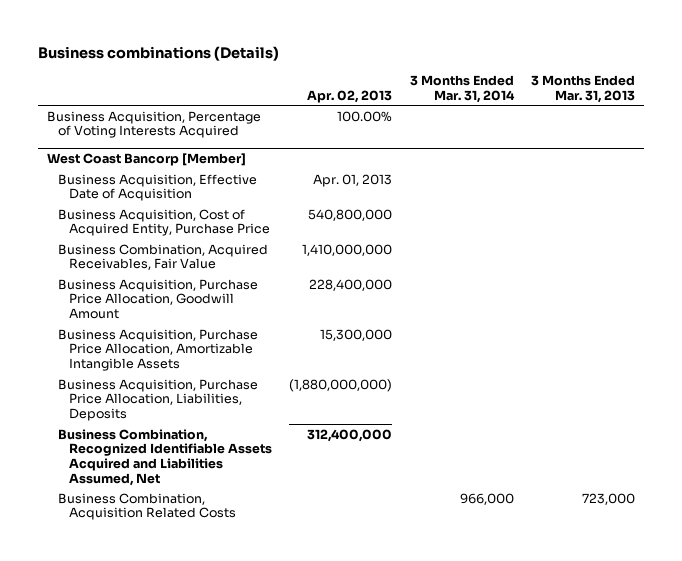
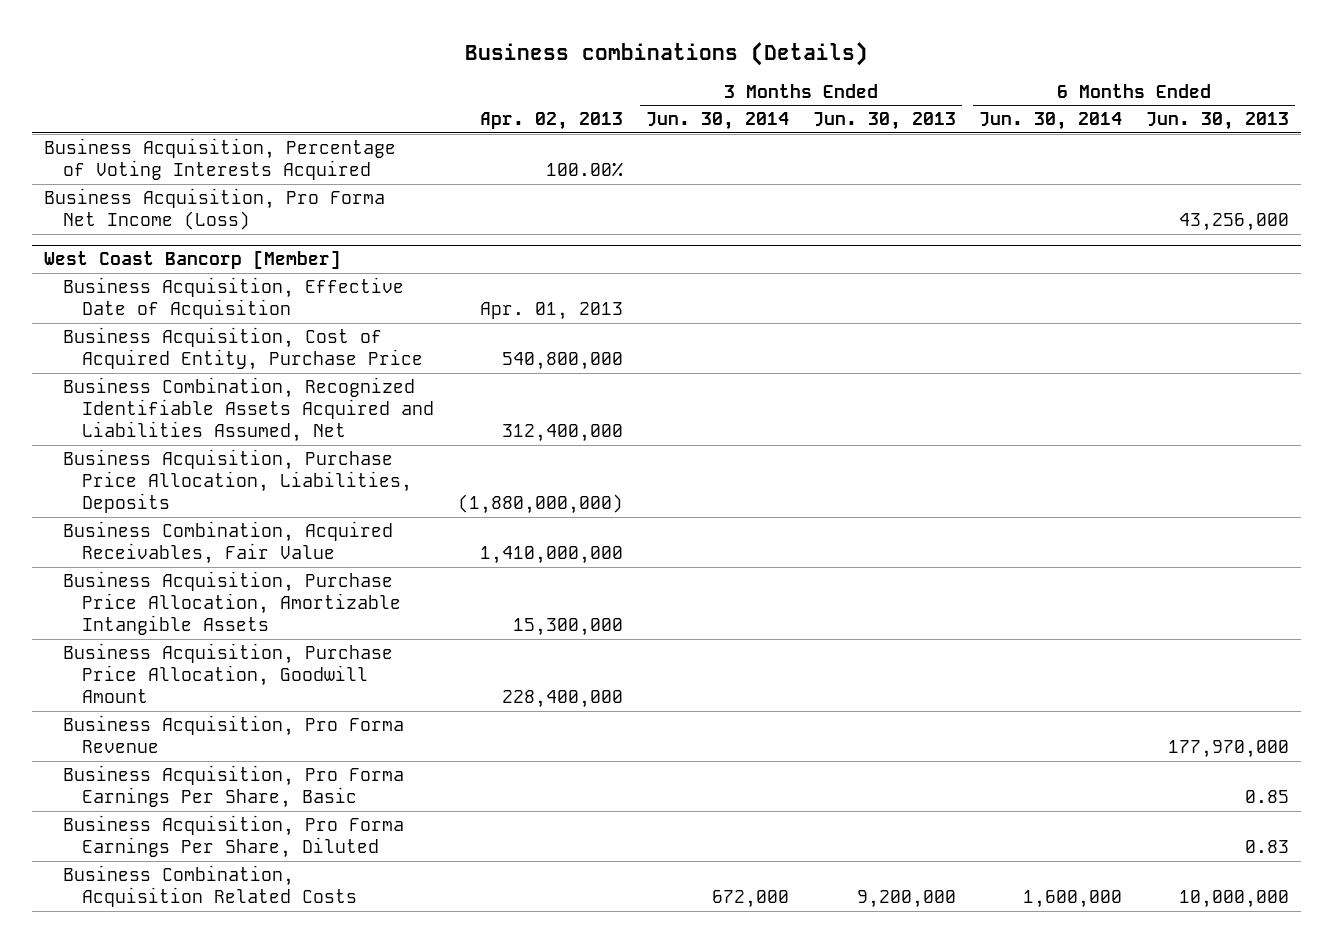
- | Apr. 02, 2013 | 3 Months Ended Mar. 31, 2014 | 3 Months Ended Mar. 31, 2013
+ | Apr. 02, 2013 | 3 Months Ended Jun. 30, 2014 | 3 Months Ended Jun. 30, 2013 | 6 Months Ended Jun. 30, 2014 | 6 Months Ended Jun. 30, 2013
+ Business Acquisition, Pro Forma Net Income (Loss) | | | | | 43,256,000
@ West Coast Bancorp [Member]
moved up: Business Combination, Recognized Identifiable Assets Acquired and Liabilities Assumed, Net | 312,400,000 | | | |
moved up: Business Acquisition, Purchase Price Allocation, Liabilities, Deposits | (1,880,000,000) | | | |
moved down: Business Acquisition, Purchase Price Allocation, Goodwill Amount | 228,400,000 | | | |
+ Business Acquisition, Pro Forma Revenue | | | | | 177,970,000
+ Business Acquisition, Pro Forma Earnings Per Share, Basic | | | | | 0.85
+ Business Acquisition, Pro Forma Earnings Per Share, Diluted | | | | | 0.83

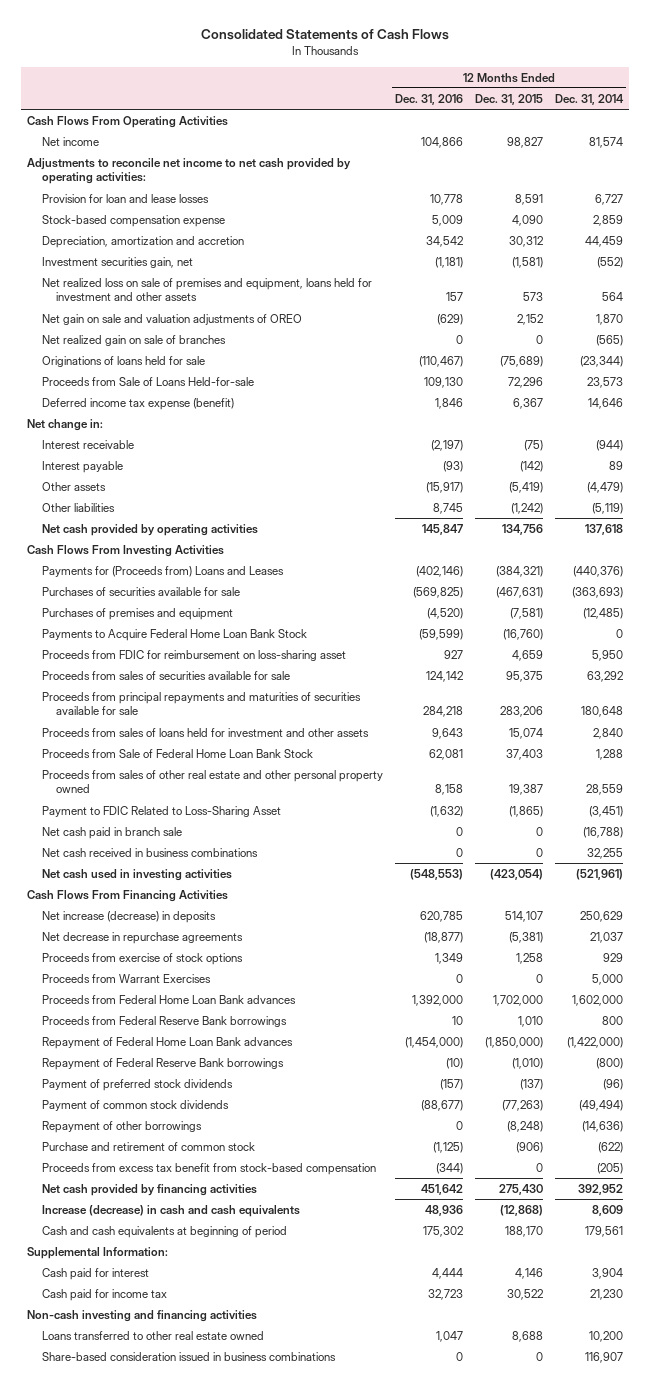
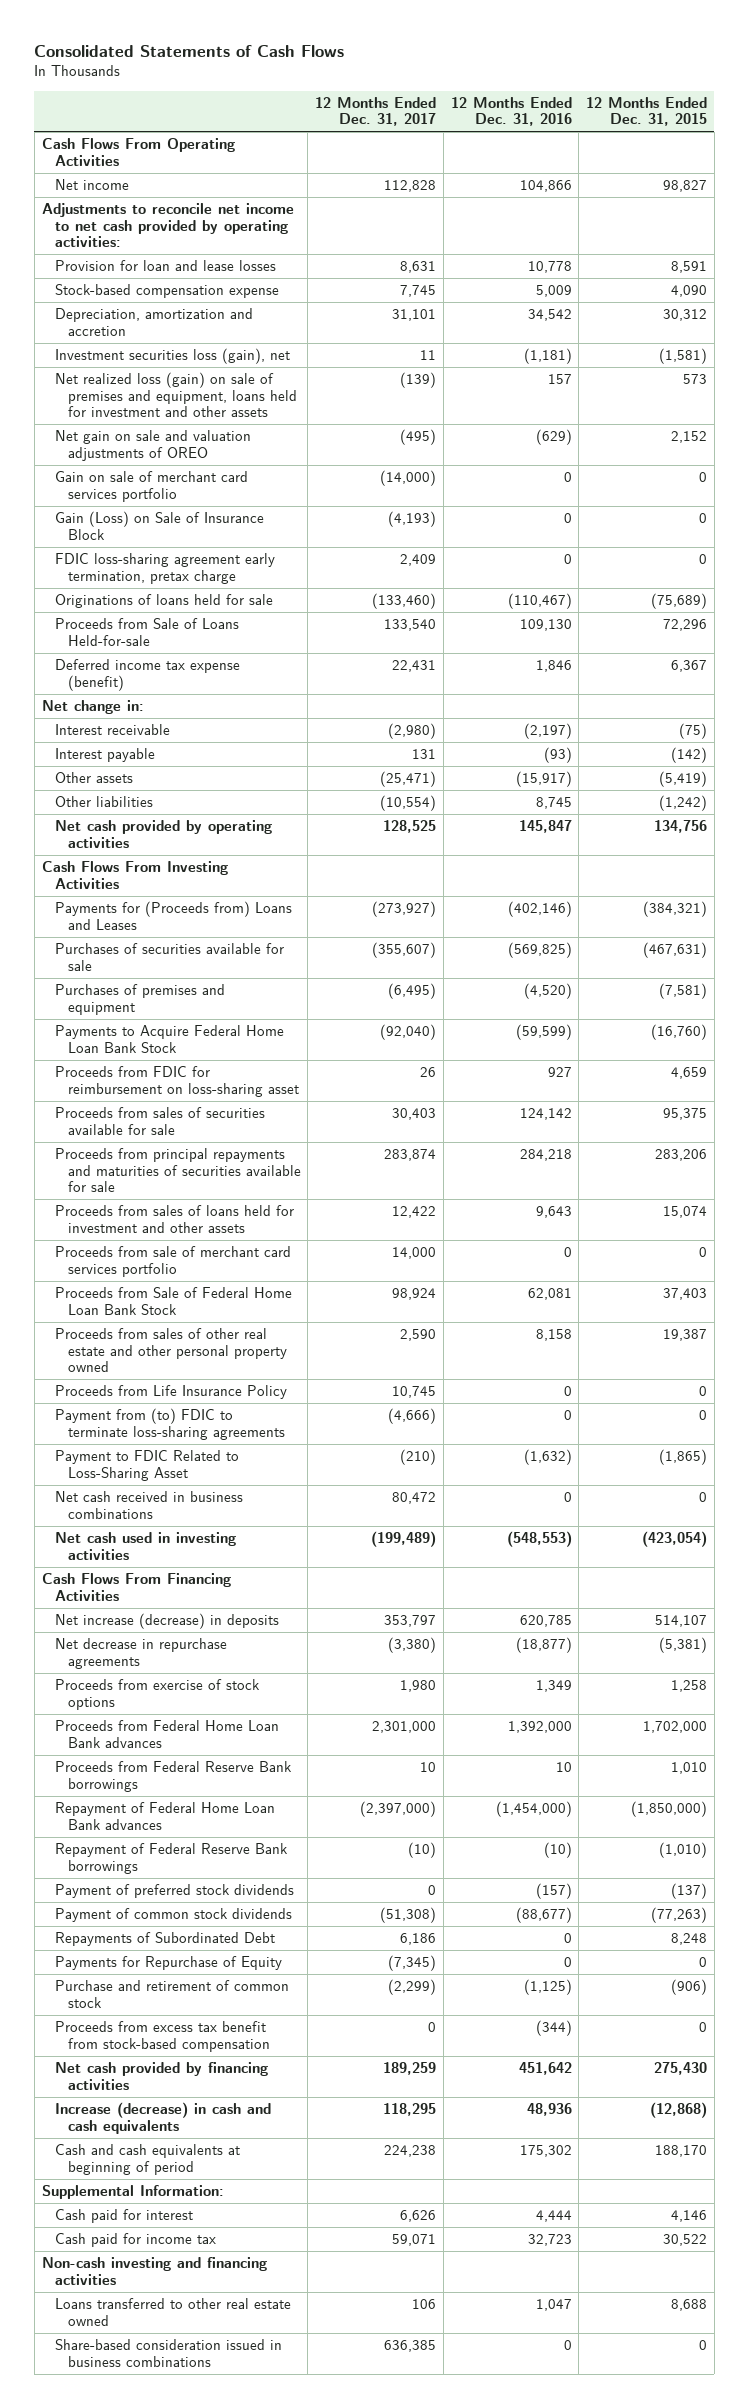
- | 12 Months Ended Dec. 31, 2016 | 12 Months Ended Dec. 31, 2015 | 12 Months Ended Dec. 31, 2014
+ | 12 Months Ended Dec. 31, 2017 | 12 Months Ended Dec. 31, 2016 | 12 Months Ended Dec. 31, 2015
- Investment securities gain, net | (1,181) | (1,581) | (552)
- Net realized loss on sale of premises and equipment, loans held for investment and other assets | 157 | 573 | 564
+ Investment securities loss (gain), net | 11 | (1,181) | (1,581)
+ Net realized loss (gain) on sale of premises and equipment, loans held for investment and other assets | (139) | 157 | 573
- Net realized gain on sale of branches | 0 | 0 | (565)
+ Gain on sale of merchant card services portfolio | (14,000) | 0 | 0
+ Gain (Loss) on Sale of Insurance Block | (4,193) | 0 | 0
+ FDIC loss-sharing agreement early termination, pretax charge | 2,409 | 0 | 0
+ Proceeds from sale of merchant card services portfolio | 14,000 | 0 | 0
+ Proceeds from Life Insurance Policy | 10,745 | 0 | 0
+ Payment from (to) FDIC to terminate loss-sharing agreements | (4,666) | 0 | 0
- Net cash paid in branch sale | 0 | 0 | (16,788)
- Proceeds from Warrant Exercises | 0 | 0 | 5,000
- Repayment of other borrowings | 0 | (8,248) | (14,636)
+ Repayments of Subordinated Debt | 6,186 | 0 | 8,248
+ Payments for Repurchase of Equity | (7,345) | 0 | 0

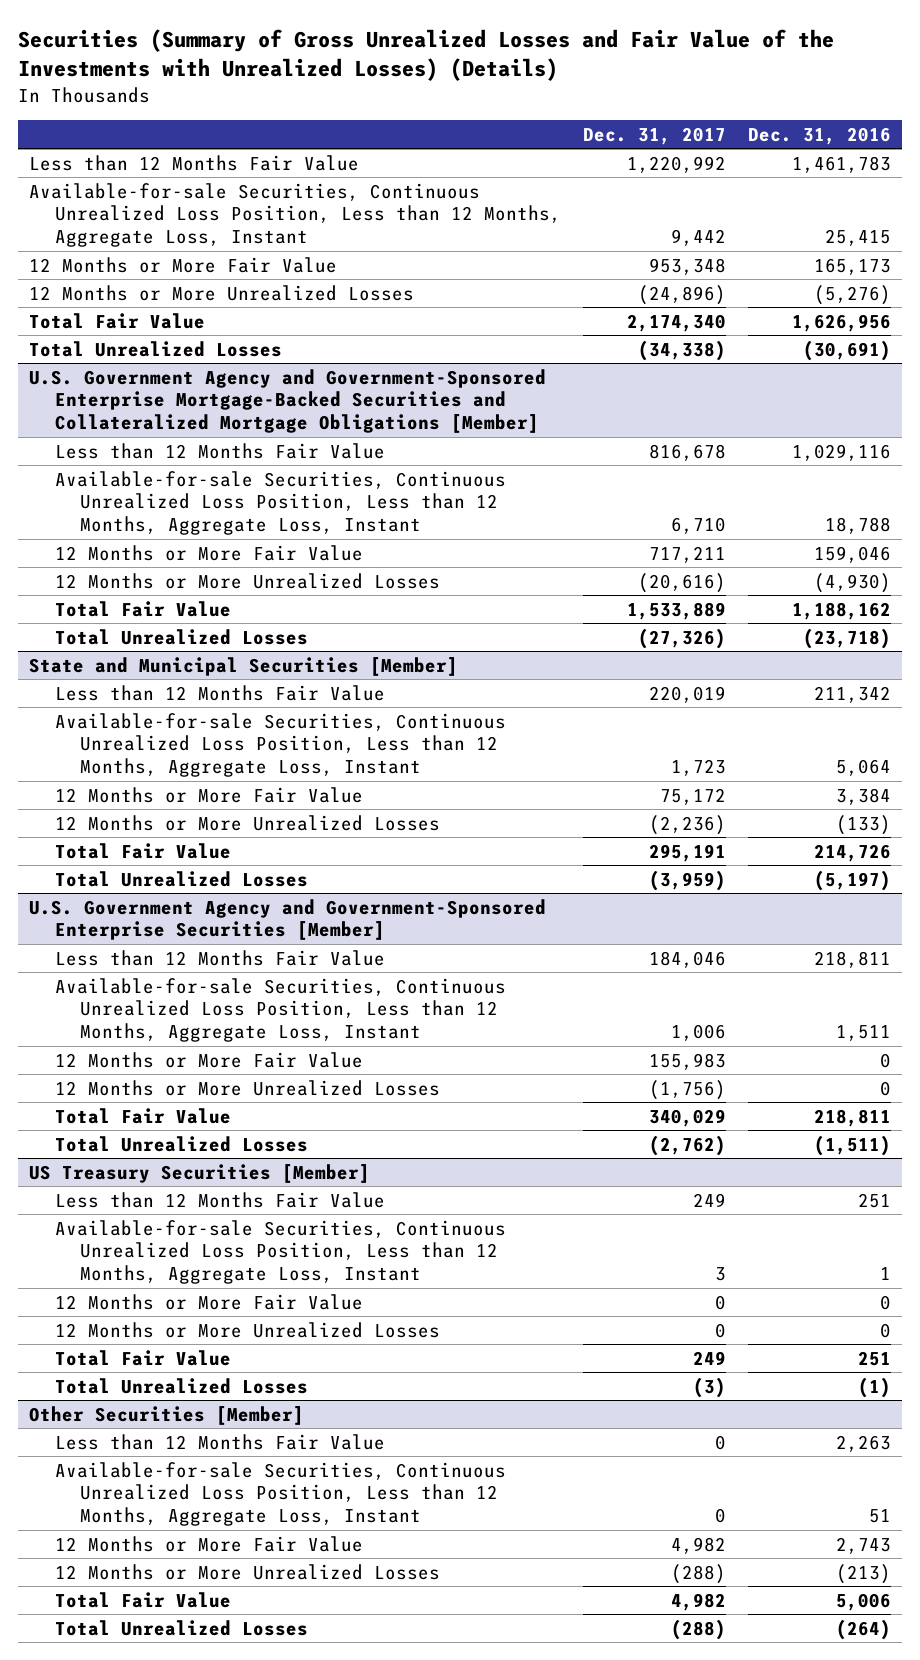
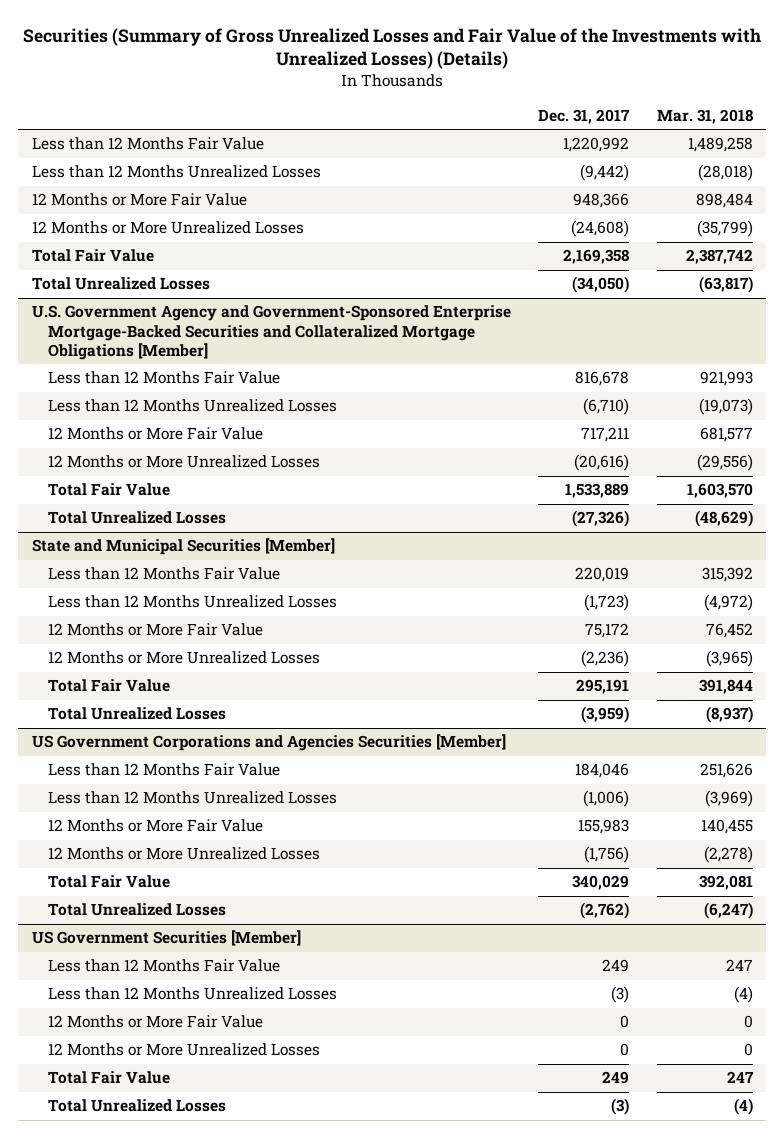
- | Dec. 31, 2017 | Dec. 31, 2016
+ | Dec. 31, 2017 | Mar. 31, 2018
- Available-for-sale Securities, Continuous Unrealized Loss Position, Less than 12 Months, Aggregate Loss, Instant | 9,442 | 25,415
- 12 Months or More Fair Value | 953,348 | 165,173
- 12 Months or More Unrealized Losses | (24,896) | (5,276)
- Total Fair Value | 2,174,340 | 1,626,956
- Total Unrealized Losses | (34,338) | (30,691)
+ Less than 12 Months Unrealized Losses | (9,442) | (28,018)
+ 12 Months or More Fair Value | 948,366 | 898,484
+ 12 Months or More Unrealized Losses | (24,608) | (35,799)
+ Total Fair Value | 2,169,358 | 2,387,742
+ Total Unrealized Losses | (34,050) | (63,817)
@ U.S. Government Agency and Government-Sponsored Enterprise Mortgage-Backed Securities and Collateralized Mortgage Obligations [Member]
- Available-for-sale Securities, Continuous Unrealized Loss Position, Less than 12 Months, Aggregate Loss, Instant | 6,710 | 18,788
+ Less than 12 Months Unrealized Losses | (6,710) | (19,073)
@ State and Municipal Securities [Member]
- Available-for-sale Securities, Continuous Unrealized Loss Position, Less than 12 Months, Aggregate Loss, Instant | 1,723 | 5,064
+ Less than 12 Months Unrealized Losses | (1,723) | (4,972)
- U.S. Government Agency and Government-Sponsored Enterprise Securities [Member]
+ US Government Corporations and Agencies Securities [Member]
- Available-for-sale Securities, Continuous Unrealized Loss Position, Less than 12 Months, Aggregate Loss, Instant | 1,006 | 1,511
+ Less than 12 Months Unrealized Losses | (1,006) | (3,969)
- US Treasury Securities [Member]
+ US Government Securities [Member]
- Available-for-sale Securities, Continuous Unrealized Loss Position, Less than 12 Months, Aggregate Loss, Instant | 3 | 1
+ Less than 12 Months Unrealized Losses | (3) | (4)
- Other Securities [Member]
- Less than 12 Months Fair Value | 0 | 2,263
- Available-for-sale Securities, Continuous Unrealized Loss Position, Less than 12 Months, Aggregate Loss, Instant | 0 | 51
- 12 Months or More Fair Value | 4,982 | 2,743
- 12 Months or More Unrealized Losses | (288) | (213)
- Total Fair Value | 4,982 | 5,006
- Total Unrealized Losses | (288) | (264)

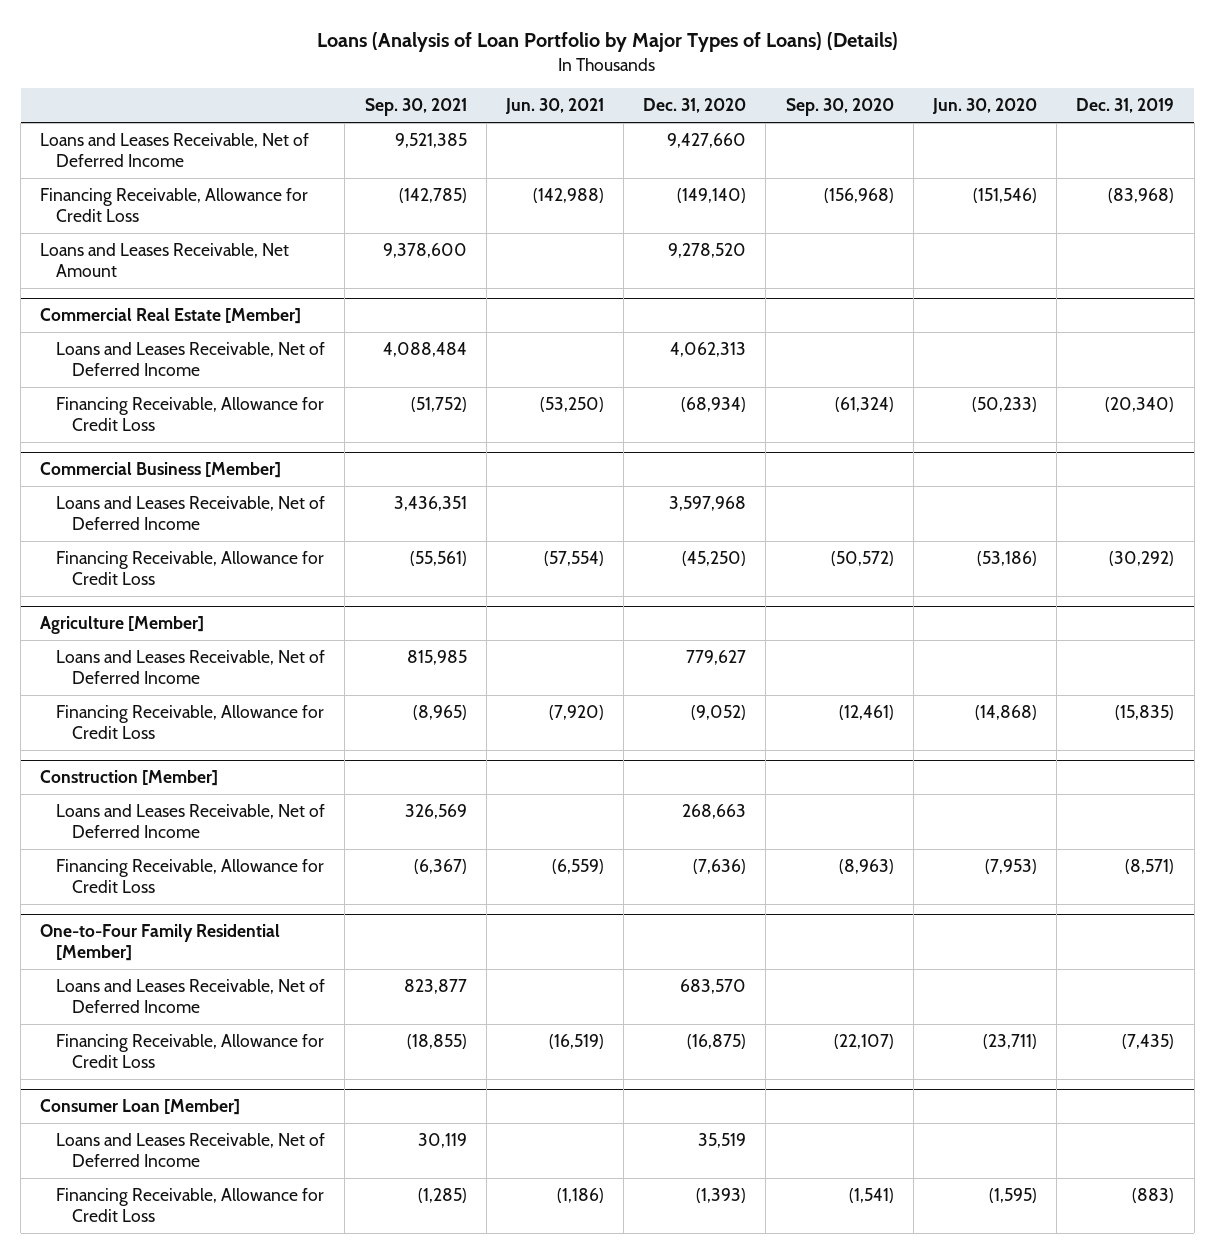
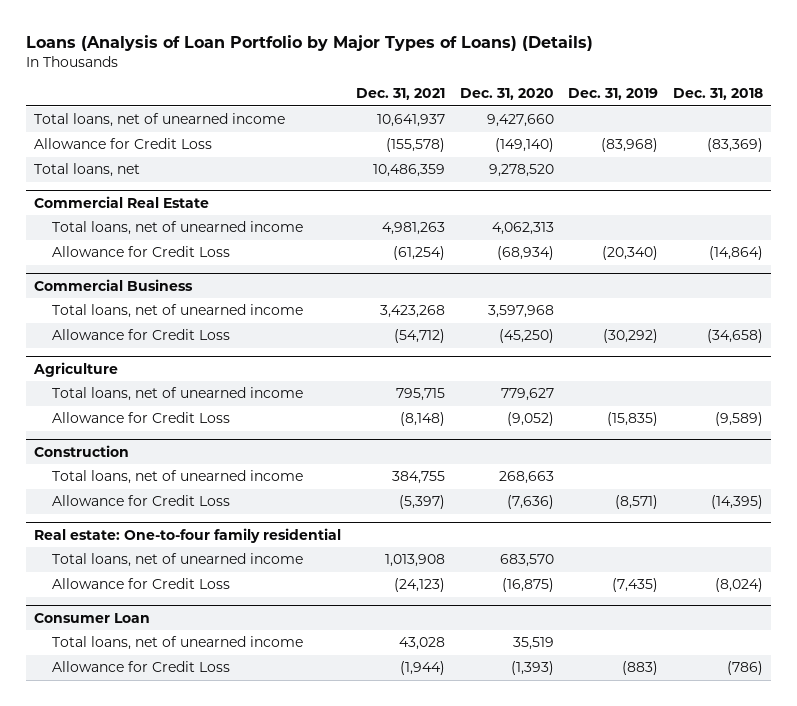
- | Sep. 30, 2021 | Jun. 30, 2021 | Dec. 31, 2020 | Sep. 30, 2020 | Jun. 30, 2020 | Dec. 31, 2019
+ | Dec. 31, 2021 | Dec. 31, 2020 | Dec. 31, 2019 | Dec. 31, 2018
- Loans and Leases Receivable, Net of Deferred Income | 9,521,385 | | 9,427,660 | | |
- Financing Receivable, Allowance for Credit Loss | (142,785) | (142,988) | (149,140) | (156,968) | (151,546) | (83,968)
- Loans and Leases Receivable, Net Amount | 9,378,600 | | 9,278,520 | | |
- Commercial Real Estate [Member]
- Loans and Leases Receivable, Net of Deferred Income | 4,088,484 | | 4,062,313 | | |
- Financing Receivable, Allowance for Credit Loss | (51,752) | (53,250) | (68,934) | (61,324) | (50,233) | (20,340)
- Commercial Business [Member]
- Loans and Leases Receivable, Net of Deferred Income | 3,436,351 | | 3,597,968 | | |
- Financing Receivable, Allowance for Credit Loss | (55,561) | (57,554) | (45,250) | (50,572) | (53,186) | (30,292)
- Agriculture [Member]
- Loans and Leases Receivable, Net of Deferred Income | 815,985 | | 779,627 | | |
- Financing Receivable, Allowance for Credit Loss | (8,965) | (7,920) | (9,052) | (12,461) | (14,868) | (15,835)
- Construction [Member]
- Loans and Leases Receivable, Net of Deferred Income | 326,569 | | 268,663 | | |
- Financing Receivable, Allowance for Credit Loss | (6,367) | (6,559) | (7,636) | (8,963) | (7,953) | (8,571)
- One-to-Four Family Residential [Member]
- Loans and Leases Receivable, Net of Deferred Income | 823,877 | | 683,570 | | |
- Financing Receivable, Allowance for Credit Loss | (18,855) | (16,519) | (16,875) | (22,107) | (23,711) | (7,435)
- Consumer Loan [Member]
- Loans and Leases Receivable, Net of Deferred Income | 30,119 | | 35,519 | | |
- Financing Receivable, Allowance for Credit Loss | (1,285) | (1,186) | (1,393) | (1,541) | (1,595) | (883)
+ Total loans, net of unearned income | 10,641,937 | 9,427,660 | |
+ Allowance for Credit Loss | (155,578) | (149,140) | (83,968) | (83,369)
+ Total loans, net | 10,486,359 | 9,278,520 | |
+ Commercial Real Estate
+ Total loans, net of unearned income | 4,981,263 | 4,062,313 | |
+ Allowance for Credit Loss | (61,254) | (68,934) | (20,340) | (14,864)
+ Commercial Business
+ Total loans, net of unearned income | 3,423,268 | 3,597,968 | |
+ Allowance for Credit Loss | (54,712) | (45,250) | (30,292) | (34,658)
+ Agriculture
+ Total loans, net of unearned income | 795,715 | 779,627 | |
+ Allowance for Credit Loss | (8,148) | (9,052) | (15,835) | (9,589)
+ Construction
+ Total loans, net of unearned income | 384,755 | 268,663 | |
+ Allowance for Credit Loss | (5,397) | (7,636) | (8,571) | (14,395)
+ Real estate: One-to-four family residential
+ Total loans, net of unearned income | 1,013,908 | 683,570 | |
+ Allowance for Credit Loss | (24,123) | (16,875) | (7,435) | (8,024)
+ Consumer Loan
+ Total loans, net of unearned income | 43,028 | 35,519 | |
+ Allowance for Credit Loss | (1,944) | (1,393) | (883) | (786)

